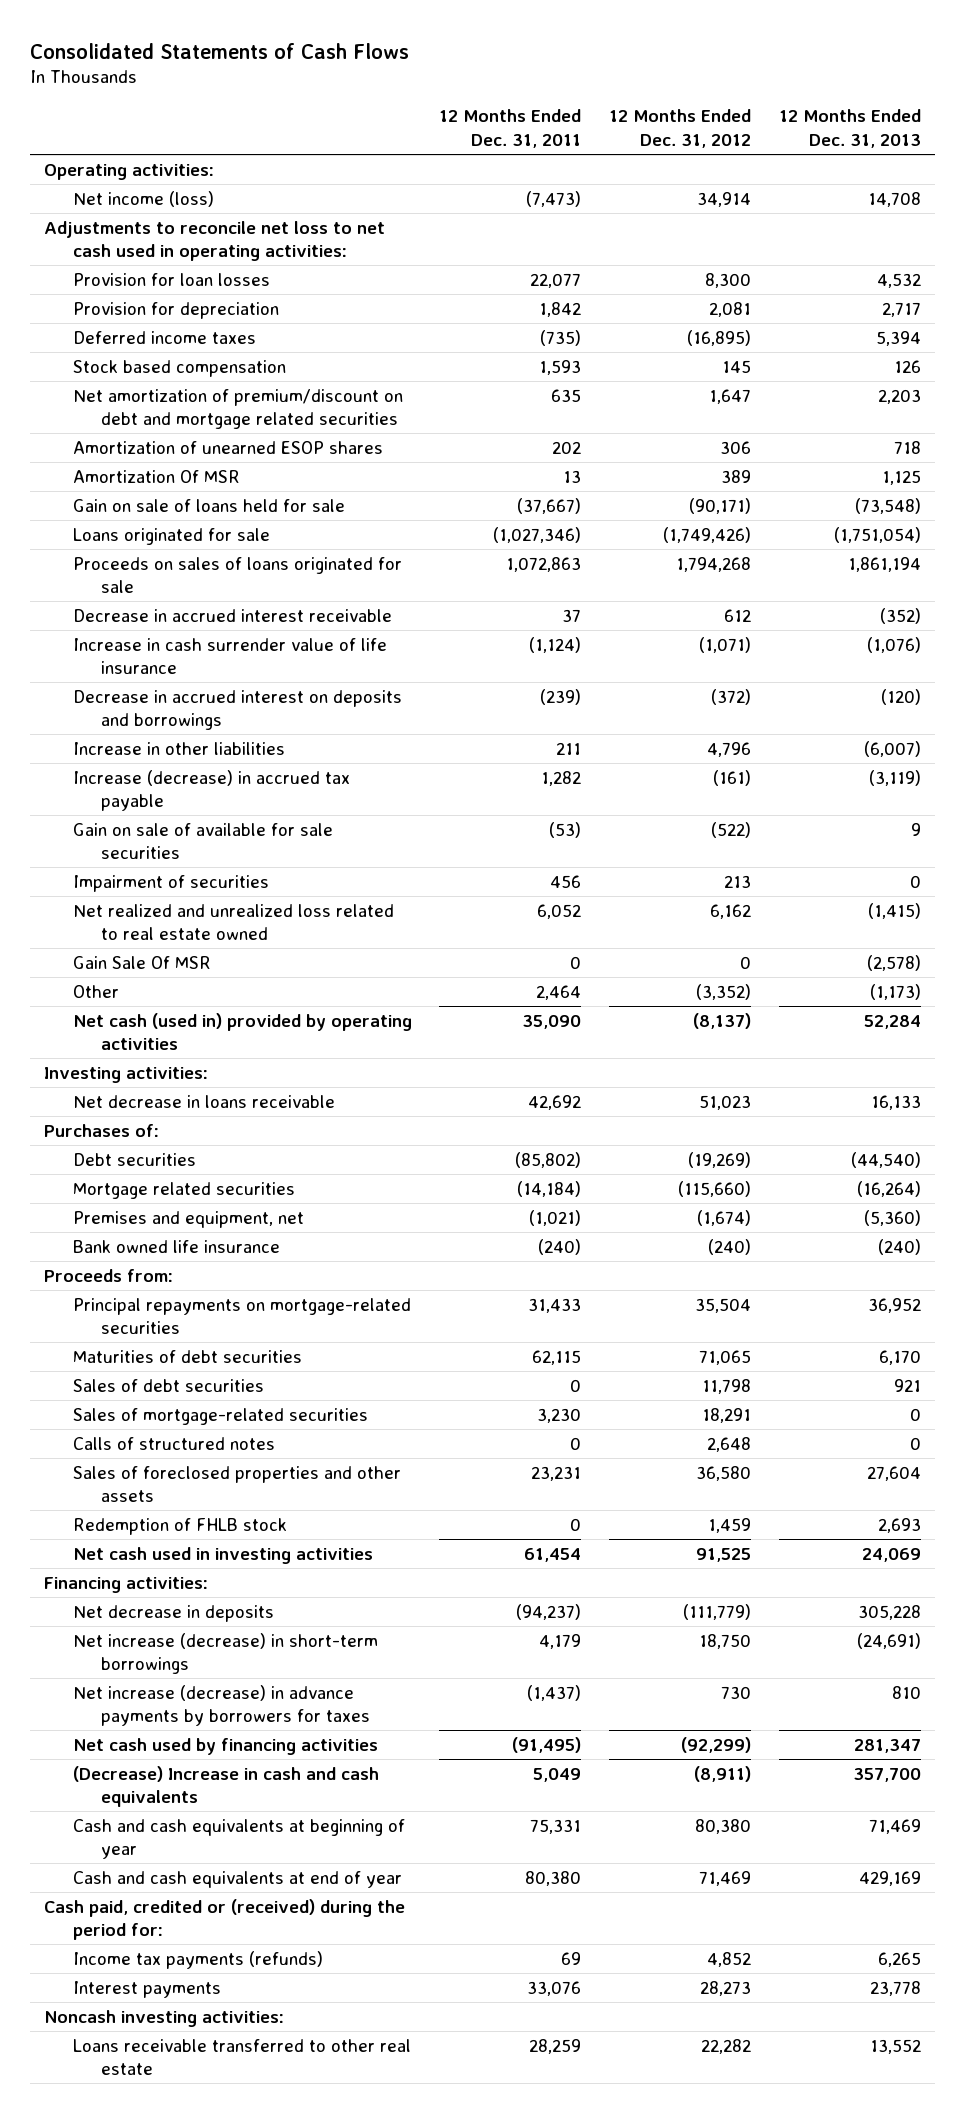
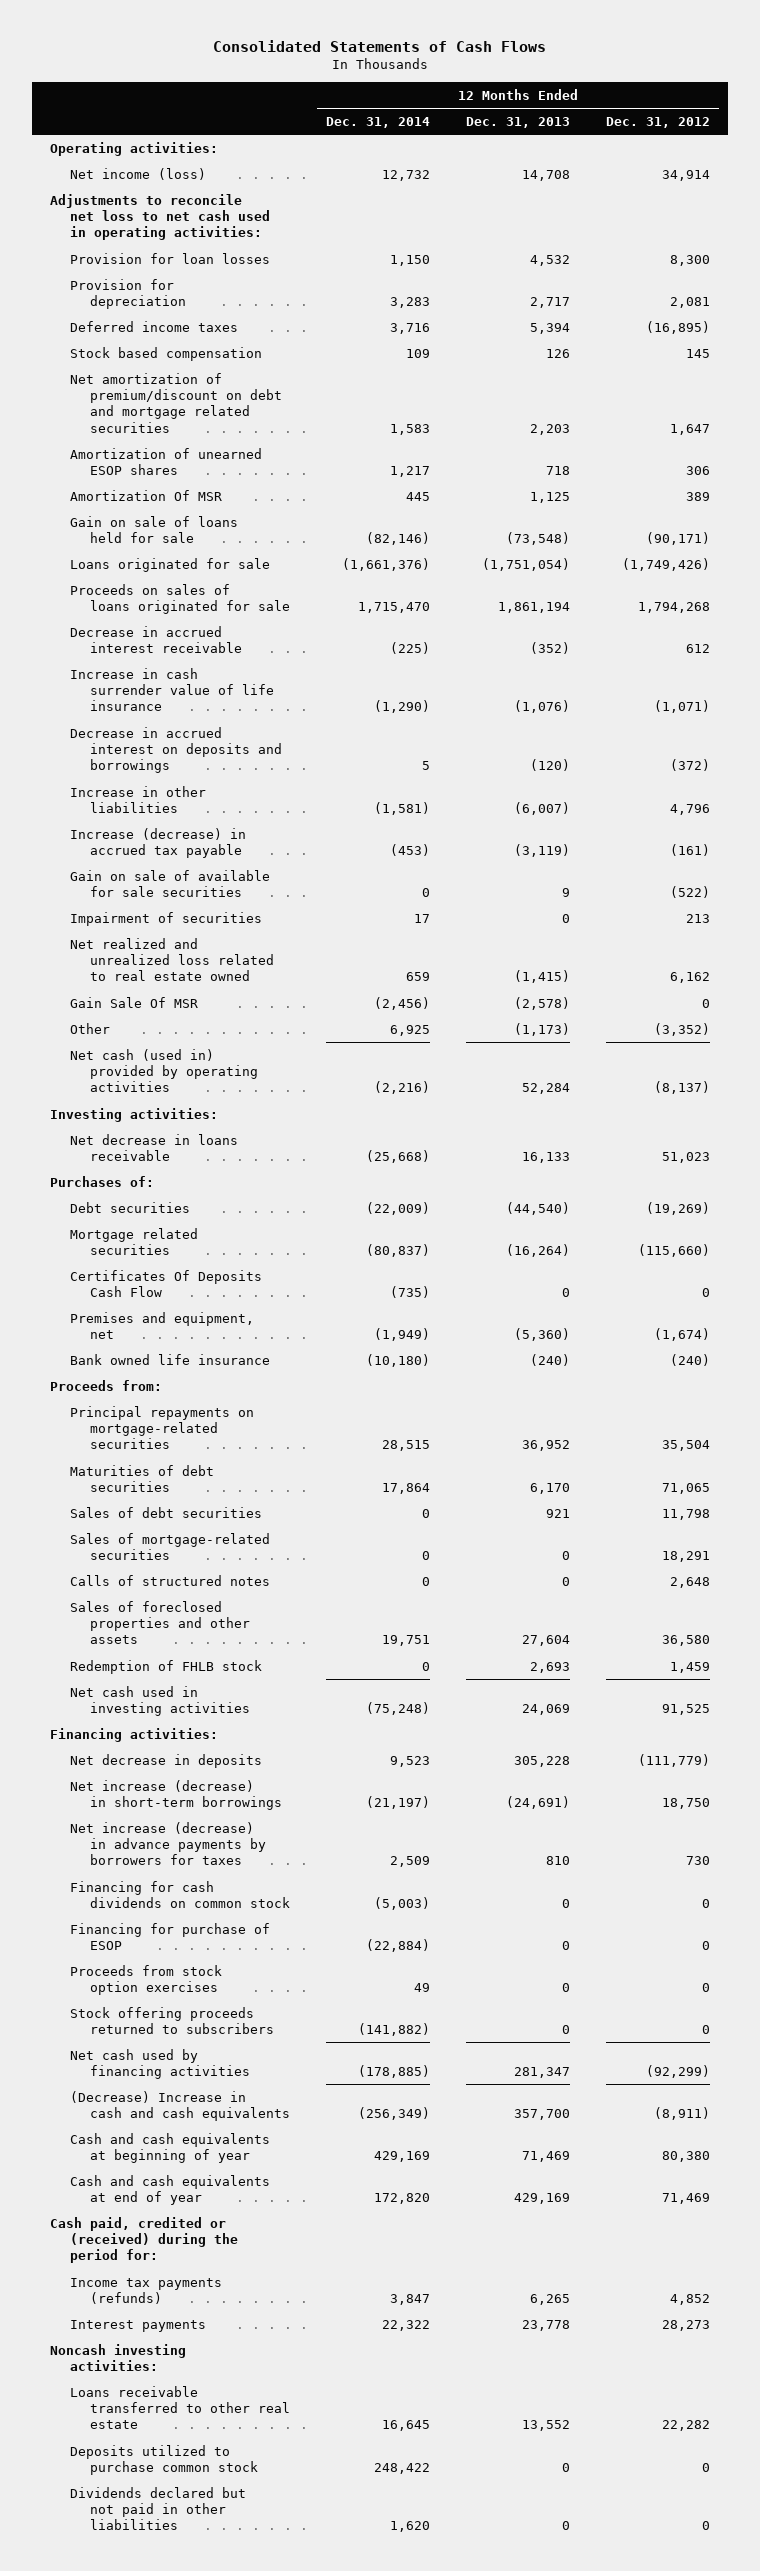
- | 12 Months Ended Dec. 31, 2011 | 12 Months Ended Dec. 31, 2012 | 12 Months Ended Dec. 31, 2013
+ | 12 Months Ended Dec. 31, 2014 | 12 Months Ended Dec. 31, 2013 | 12 Months Ended Dec. 31, 2012
+ Certificates Of Deposits Cash Flow | (735) | 0 | 0
+ Financing for cash dividends on common stock | (5,003) | 0 | 0
+ Financing for purchase of ESOP | (22,884) | 0 | 0
+ Proceeds from stock option exercises | 49 | 0 | 0
+ Stock offering proceeds returned to subscribers | (141,882) | 0 | 0
+ Deposits utilized to purchase common stock | 248,422 | 0 | 0
+ Dividends declared but not paid in other liabilities | 1,620 | 0 | 0

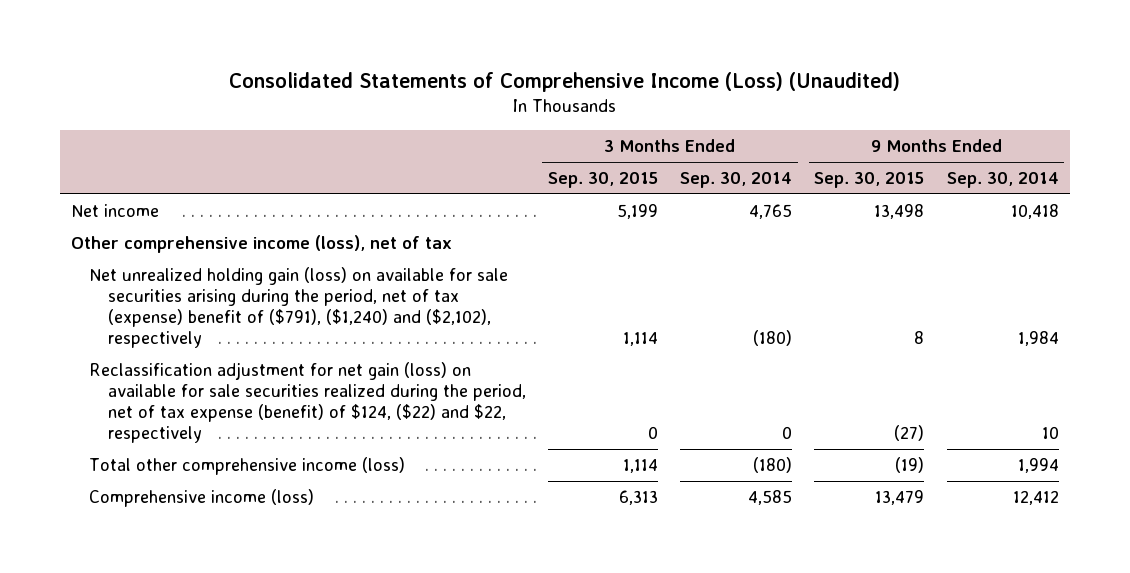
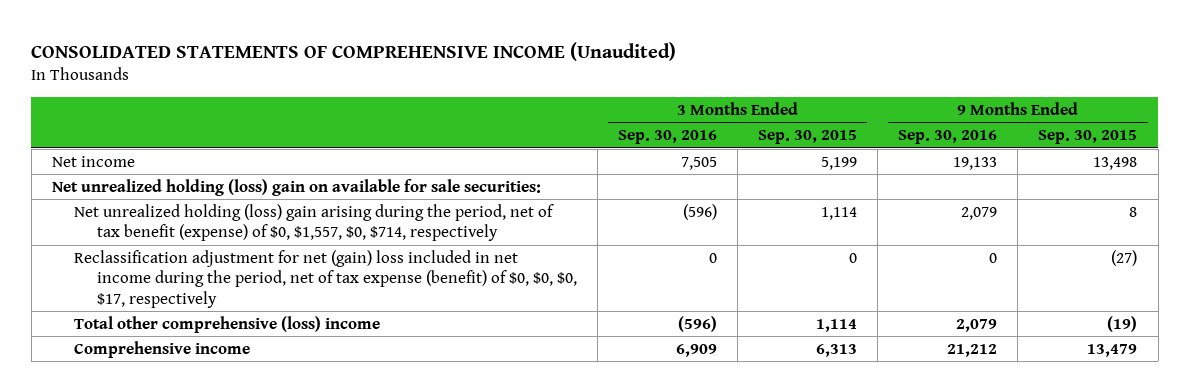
- Consolidated Statements of Comprehensive Income (Loss) (Unaudited)
+ CONSOLIDATED STATEMENTS OF COMPREHENSIVE INCOME (Unaudited)
- | 3 Months Ended Sep. 30, 2015 | 3 Months Ended Sep. 30, 2014 | 9 Months Ended Sep. 30, 2015 | 9 Months Ended Sep. 30, 2014
+ | 3 Months Ended Sep. 30, 2016 | 3 Months Ended Sep. 30, 2015 | 9 Months Ended Sep. 30, 2016 | 9 Months Ended Sep. 30, 2015
- Other comprehensive income (loss), net of tax
- Net unrealized holding gain (loss) on available for sale securities arising during the period, net of tax (expense) benefit of ($791), ($1,240) and ($2,102), respectively | 1,114 | (180) | 8 | 1,984
- Reclassification adjustment for net gain (loss) on available for sale securities realized during the period, net of tax expense (benefit) of $124, ($22) and $22, respectively | 0 | 0 | (27) | 10
- Total other comprehensive income (loss) | 1,114 | (180) | (19) | 1,994
- Comprehensive income (loss) | 6,313 | 4,585 | 13,479 | 12,412
+ Net unrealized holding (loss) gain on available for sale securities:
+ Net unrealized holding (loss) gain arising during the period, net of tax benefit (expense) of $0, $1,557, $0, $714, respectively | (596) | 1,114 | 2,079 | 8
+ Reclassification adjustment for net (gain) loss included in net income during the period, net of tax expense (benefit) of $0, $0, $0, $17, respectively | 0 | 0 | 0 | (27)
+ Total other comprehensive (loss) income | (596) | 1,114 | 2,079 | (19)
+ Comprehensive income | 6,909 | 6,313 | 21,212 | 13,479

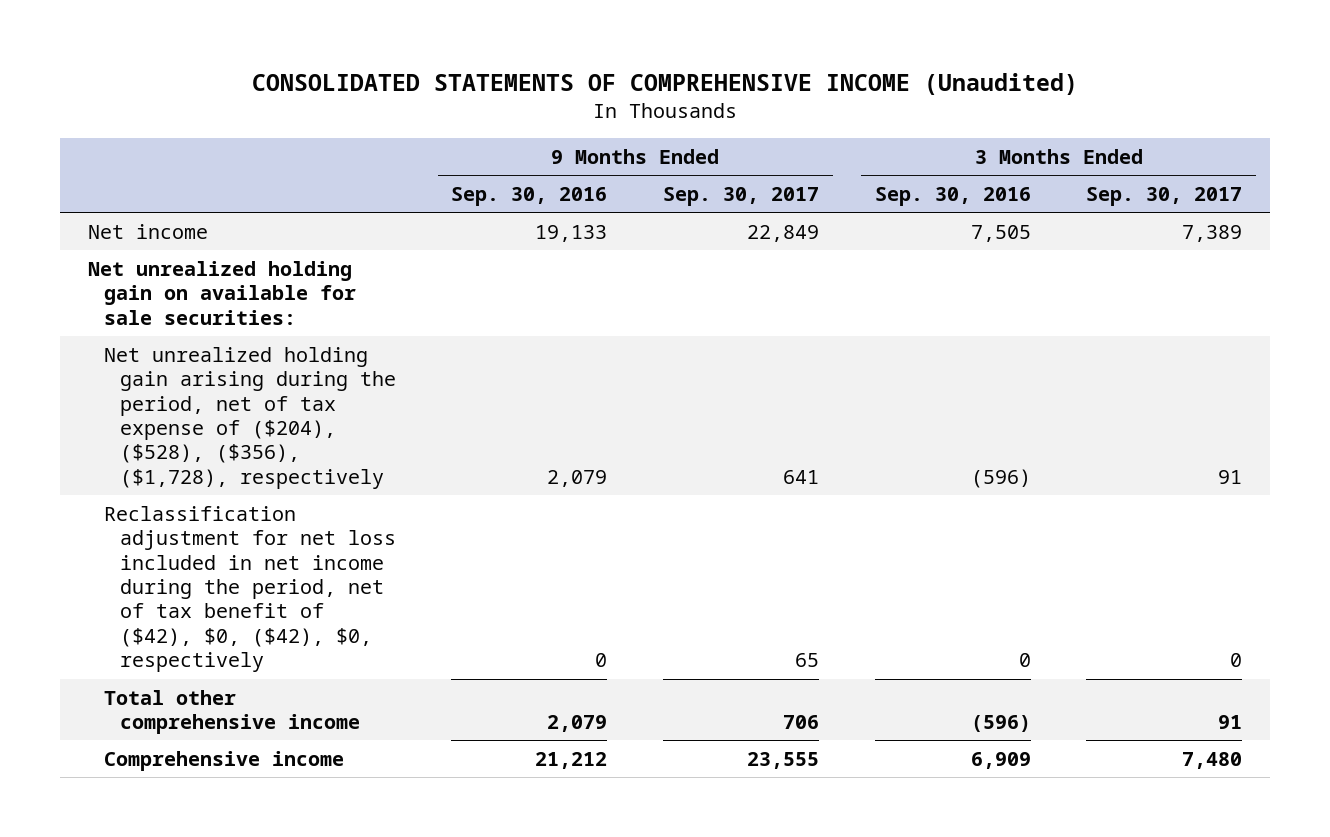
- | 3 Months Ended Sep. 30, 2016 | 3 Months Ended Sep. 30, 2015 | 9 Months Ended Sep. 30, 2016 | 9 Months Ended Sep. 30, 2015
+ | 9 Months Ended Sep. 30, 2016 | 9 Months Ended Sep. 30, 2017 | 3 Months Ended Sep. 30, 2016 | 3 Months Ended Sep. 30, 2017
- Net unrealized holding (loss) gain on available for sale securities:
- Net unrealized holding (loss) gain arising during the period, net of tax benefit (expense) of $0, $1,557, $0, $714, respectively | (596) | 1,114 | 2,079 | 8
- Reclassification adjustment for net (gain) loss included in net income during the period, net of tax expense (benefit) of $0, $0, $0, $17, respectively | 0 | 0 | 0 | (27)
- Total other comprehensive (loss) income | (596) | 1,114 | 2,079 | (19)
+ Net unrealized holding gain on available for sale securities:
+ Net unrealized holding gain arising during the period, net of tax expense of ($204), ($528), ($356), ($1,728), respectively | 2,079 | 641 | (596) | 91
+ Reclassification adjustment for net loss included in net income during the period, net of tax benefit of ($42), $0, ($42), $0, respectively | 0 | 65 | 0 | 0
+ Total other comprehensive income | 2,079 | 706 | (596) | 91

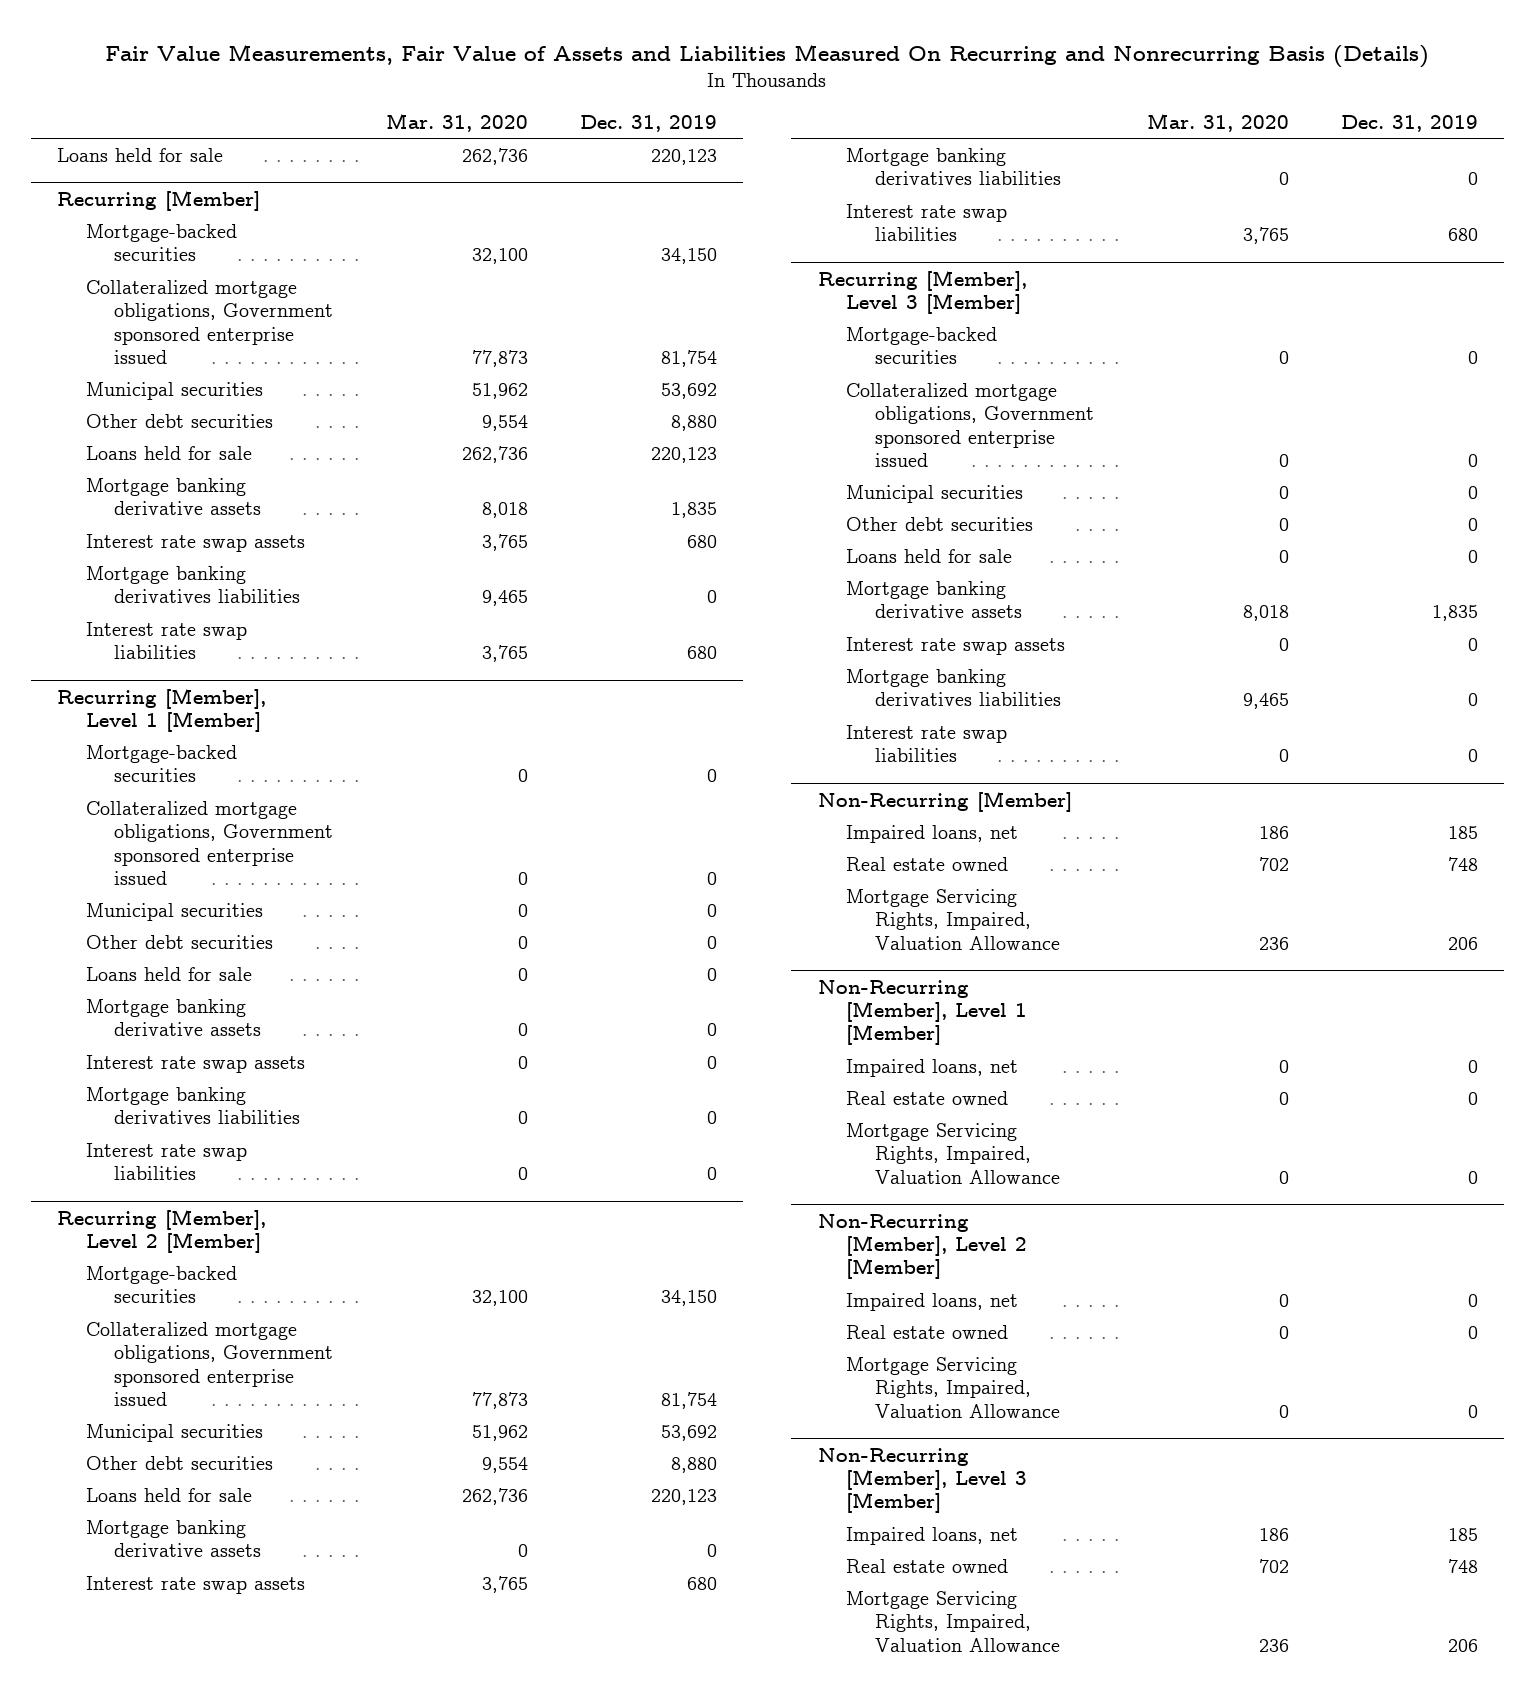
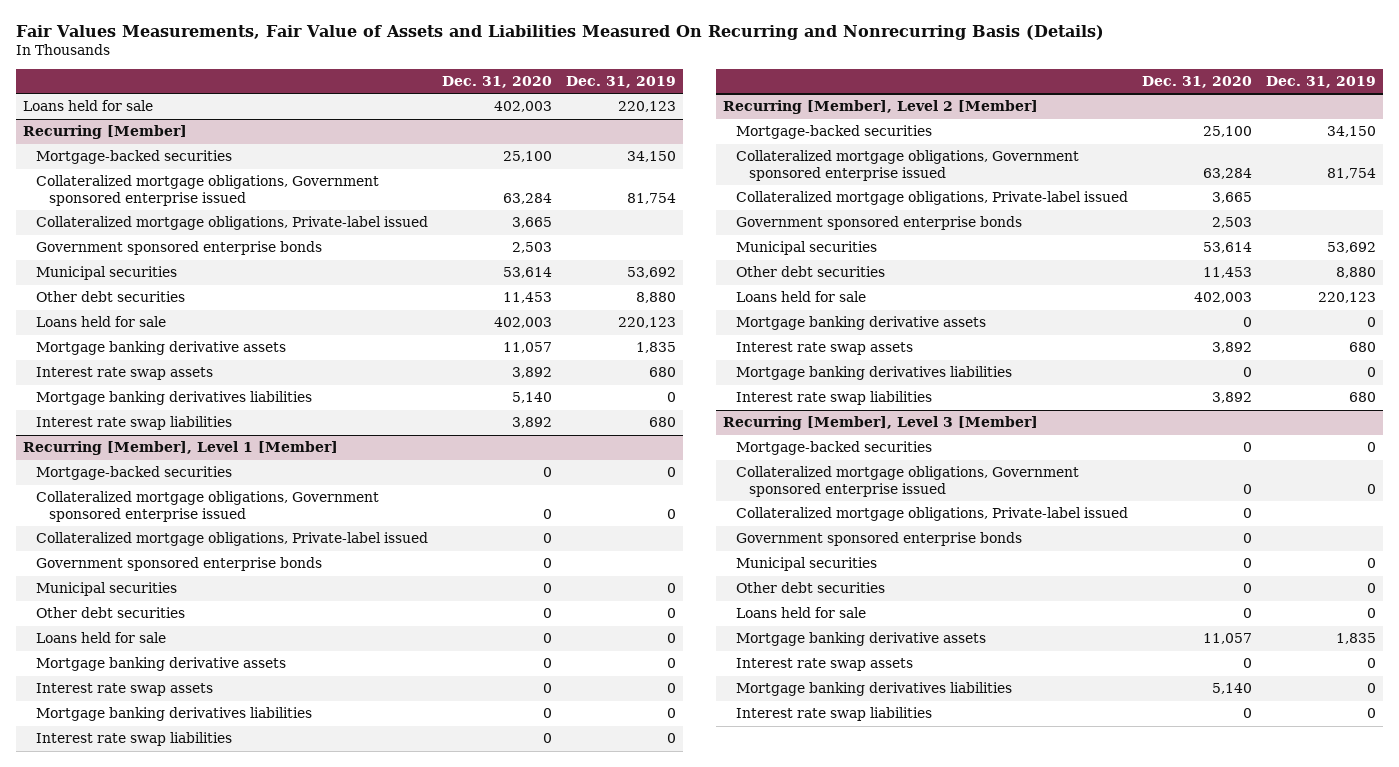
- Fair Value Measurements, Fair Value of Assets and Liabilities Measured On Recurring and Nonrecurring Basis (Details)
+ Fair Values Measurements, Fair Value of Assets and Liabilities Measured On Recurring and Nonrecurring Basis (Details)
- | Mar. 31, 2020 | Dec. 31, 2019
+ | Dec. 31, 2020 | Dec. 31, 2019
@ Recurring [Member]
+ Collateralized mortgage obligations, Private-label issued | 3,665 |
+ Government sponsored enterprise bonds | 2,503 |
@ Recurring [Member], Level 1 [Member]
+ Collateralized mortgage obligations, Private-label issued | 0 |
+ Government sponsored enterprise bonds | 0 |
@ Recurring [Member], Level 2 [Member]
+ Collateralized mortgage obligations, Private-label issued | 3,665 |
+ Government sponsored enterprise bonds | 2,503 |
@ Recurring [Member], Level 3 [Member]
+ Collateralized mortgage obligations, Private-label issued | 0 |
+ Government sponsored enterprise bonds | 0 |
- Non-Recurring [Member]
- Impaired loans, net | 186 | 185
- Real estate owned | 702 | 748
- Mortgage Servicing Rights, Impaired, Valuation Allowance | 236 | 206
- Non-Recurring [Member], Level 1 [Member]
- Impaired loans, net | 0 | 0
- Real estate owned | 0 | 0
- Mortgage Servicing Rights, Impaired, Valuation Allowance | 0 | 0
- Non-Recurring [Member], Level 2 [Member]
- Impaired loans, net | 0 | 0
- Real estate owned | 0 | 0
- Mortgage Servicing Rights, Impaired, Valuation Allowance | 0 | 0
- Non-Recurring [Member], Level 3 [Member]
- Impaired loans, net | 186 | 185
- Real estate owned | 702 | 748
- Mortgage Servicing Rights, Impaired, Valuation Allowance | 236 | 206

